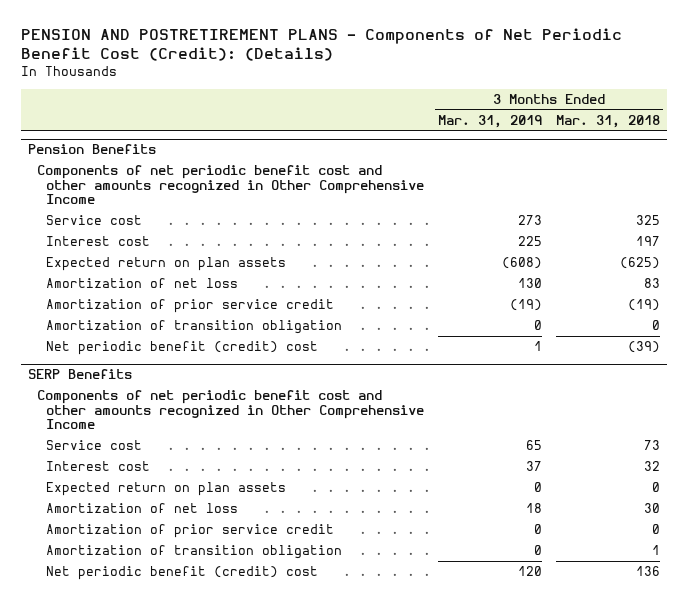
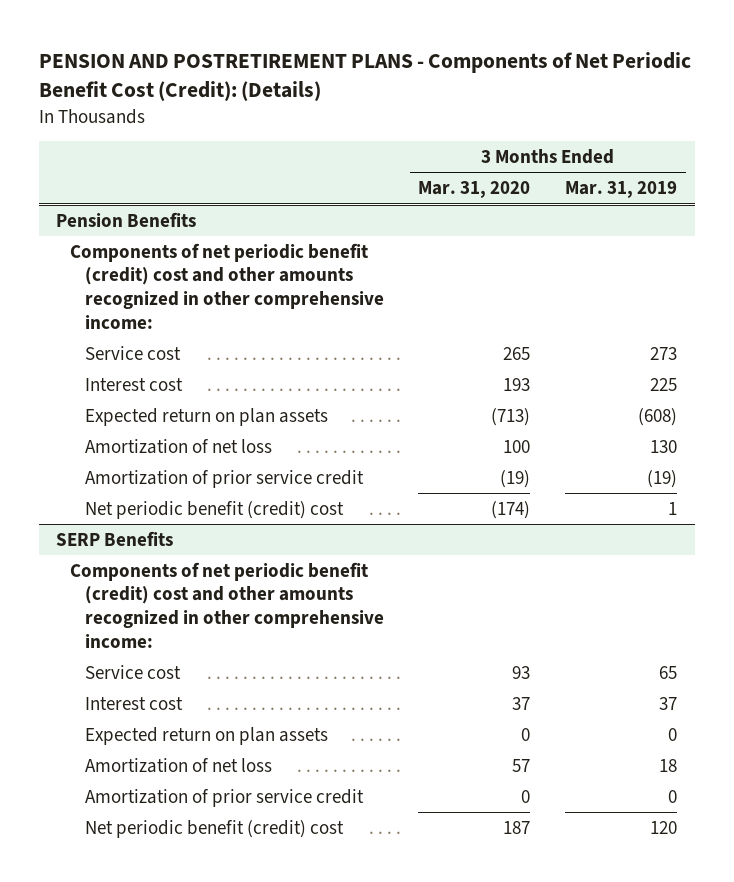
- | 3 Months Ended Mar. 31, 2019 | 3 Months Ended Mar. 31, 2018
+ | 3 Months Ended Mar. 31, 2020 | 3 Months Ended Mar. 31, 2019
@ Pension Benefits
- Components of net periodic benefit cost and other amounts recognized in Other Comprehensive Income
+ Components of net periodic benefit (credit) cost and other amounts recognized in other comprehensive income:
- Amortization of transition obligation | 0 | 0
@ SERP Benefits
- Components of net periodic benefit cost and other amounts recognized in Other Comprehensive Income
+ Components of net periodic benefit (credit) cost and other amounts recognized in other comprehensive income:
- Amortization of transition obligation | 0 | 1

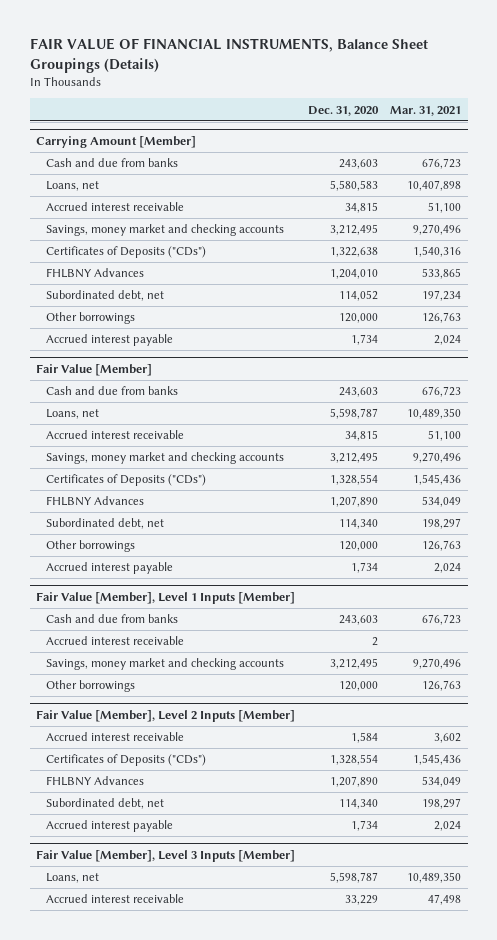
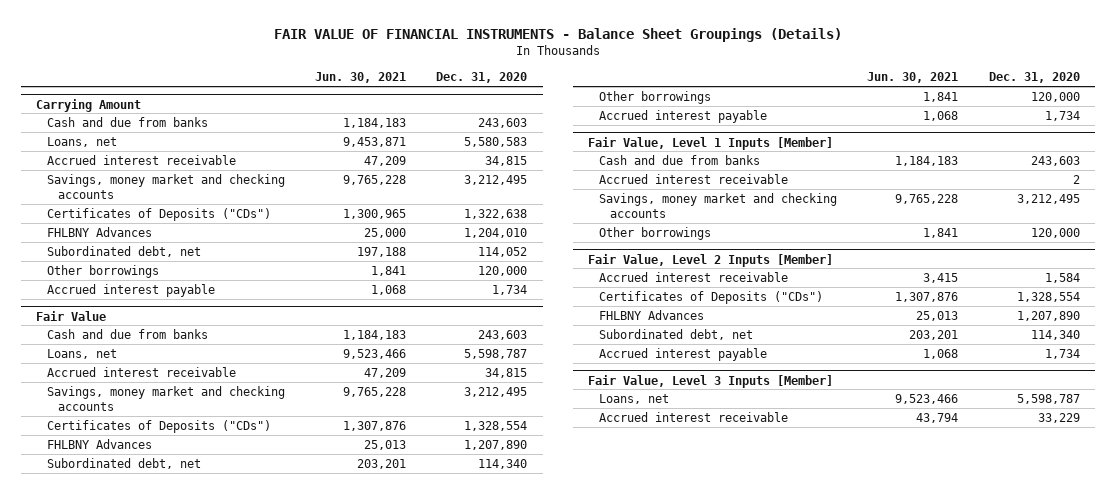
- FAIR VALUE OF FINANCIAL INSTRUMENTS, Balance Sheet Groupings (Details)
+ FAIR VALUE OF FINANCIAL INSTRUMENTS - Balance Sheet Groupings (Details)
- | Dec. 31, 2020 | Mar. 31, 2021
+ | Jun. 30, 2021 | Dec. 31, 2020
- Carrying Amount [Member]
+ Carrying Amount
- Fair Value [Member]
+ Fair Value
- Fair Value [Member], Level 1 Inputs [Member]
+ Fair Value, Level 1 Inputs [Member]
- Fair Value [Member], Level 2 Inputs [Member]
+ Fair Value, Level 2 Inputs [Member]
- Fair Value [Member], Level 3 Inputs [Member]
+ Fair Value, Level 3 Inputs [Member]

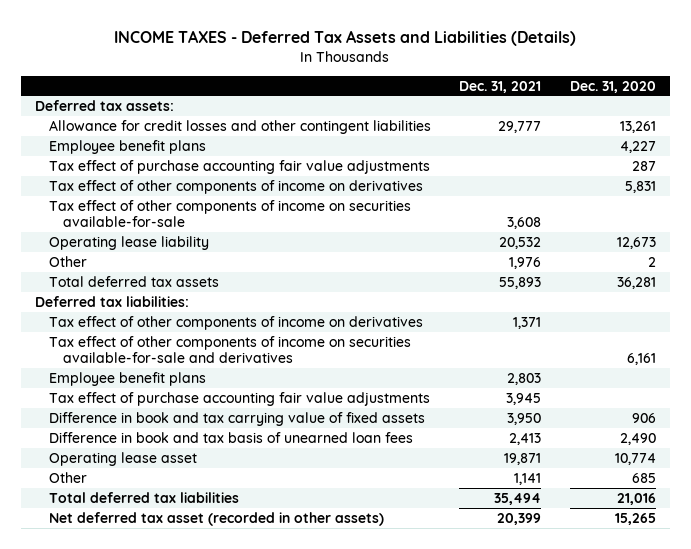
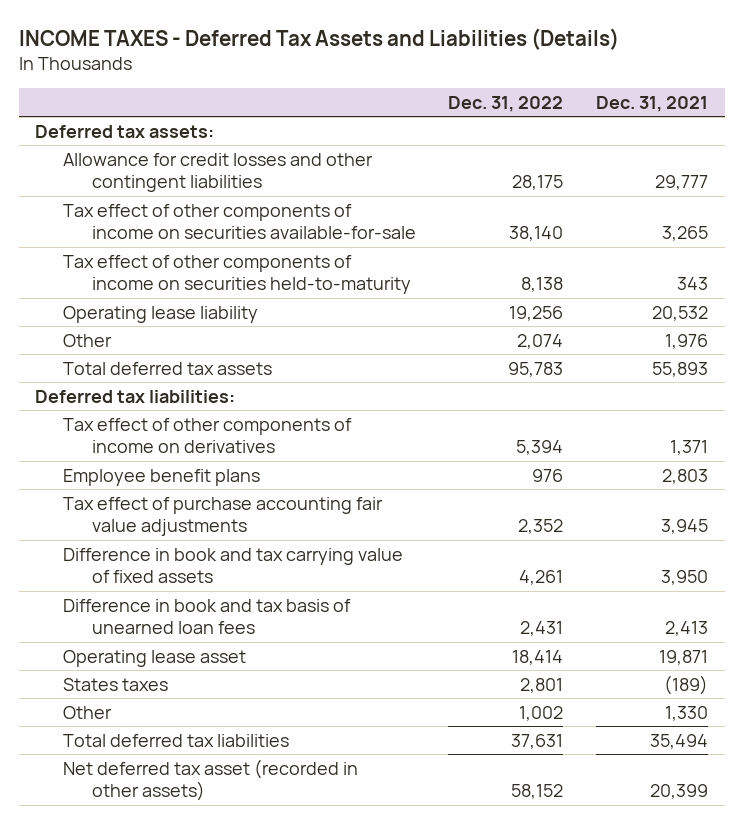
- | Dec. 31, 2021 | Dec. 31, 2020
+ | Dec. 31, 2022 | Dec. 31, 2021
- Employee benefit plans | | 4,227
- Tax effect of purchase accounting fair value adjustments | | 287
- Tax effect of other components of income on derivatives | | 5,831
- Tax effect of other components of income on securities available-for-sale | 3,608 |
+ Tax effect of other components of income on securities available-for-sale | 38,140 | 3,265
+ Tax effect of other components of income on securities held-to-maturity | 8,138 | 343
- Tax effect of other components of income on securities available-for-sale and derivatives | | 6,161
- Other | 1,141 | 685
+ States taxes | 2,801 | (189)
+ Other | 1,002 | 1,330

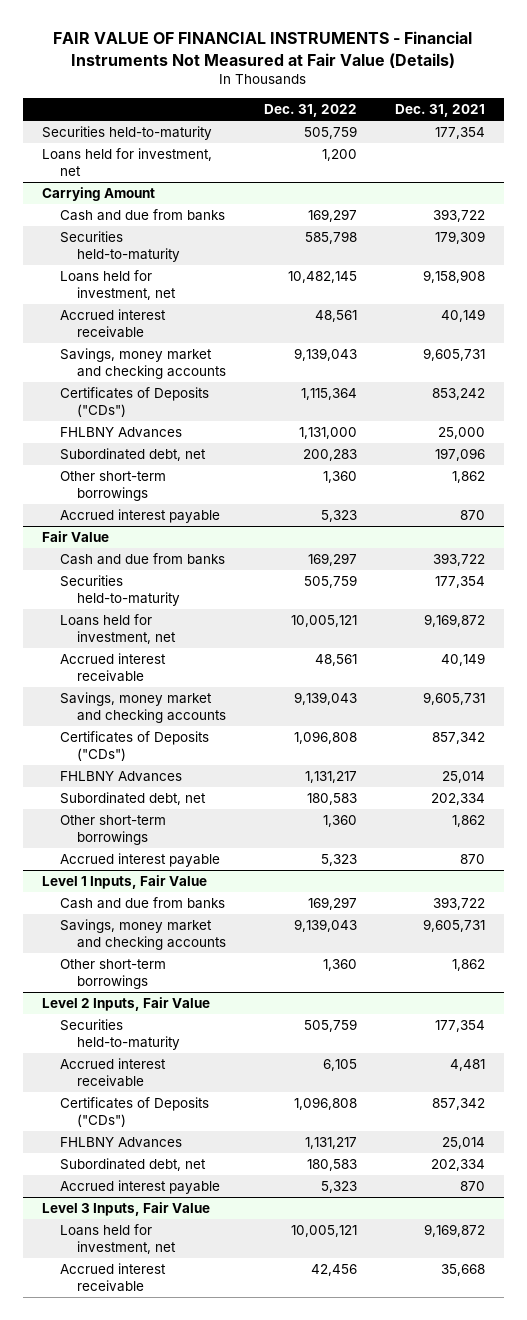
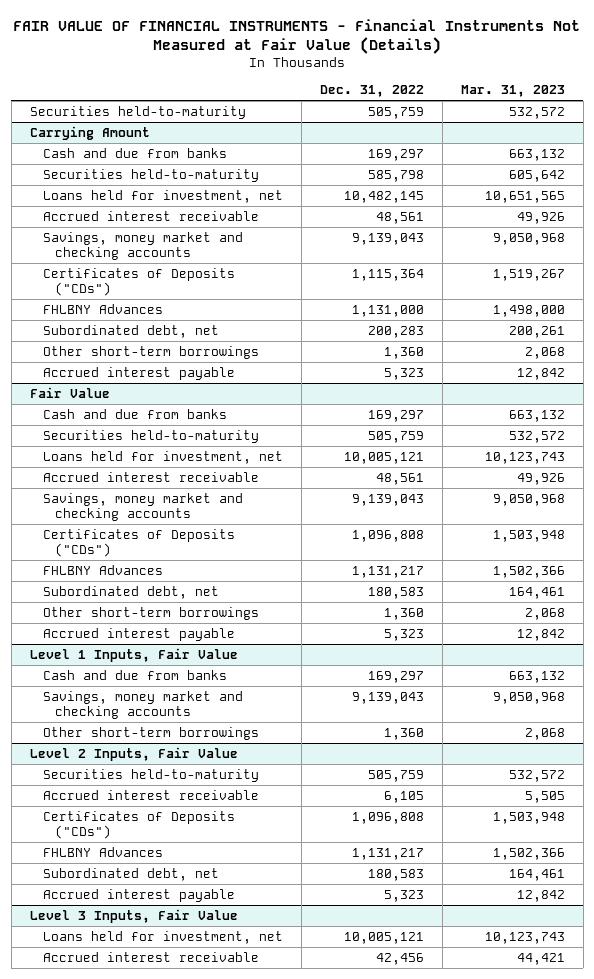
- | Dec. 31, 2022 | Dec. 31, 2021
+ | Dec. 31, 2022 | Mar. 31, 2023
- Loans held for investment, net | 1,200 |

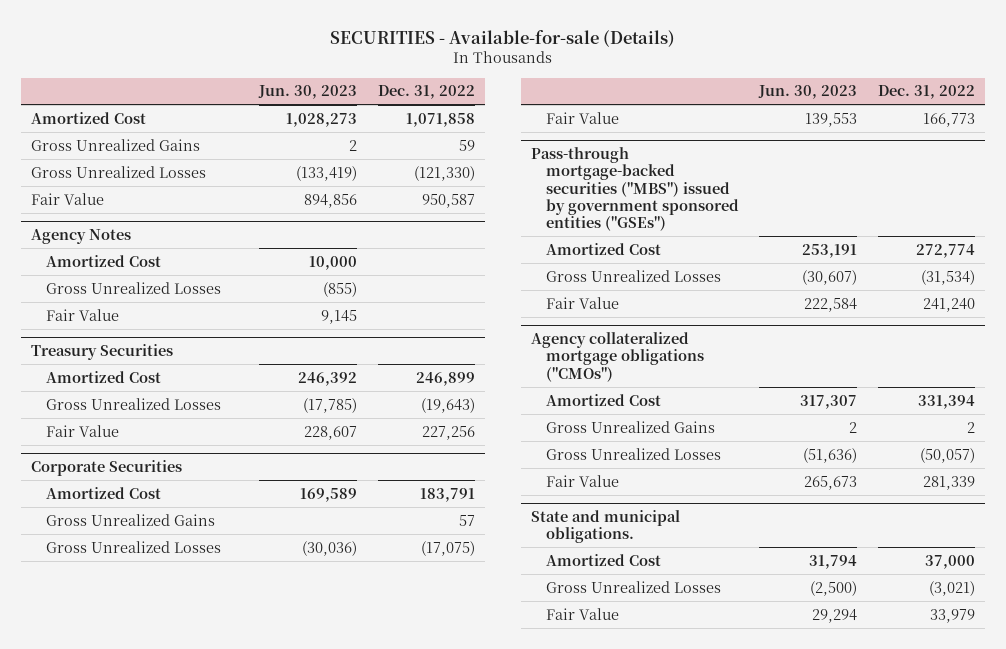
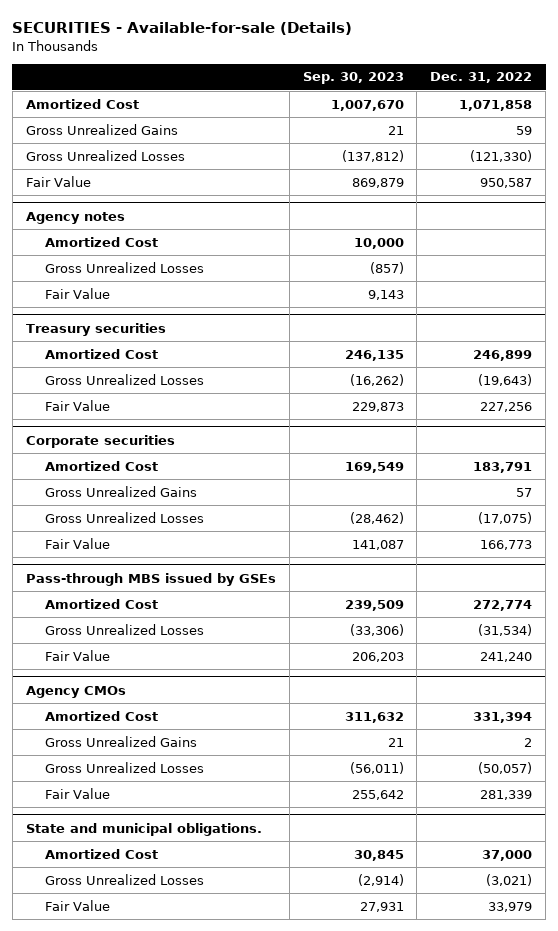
- | Jun. 30, 2023 | Dec. 31, 2022
+ | Sep. 30, 2023 | Dec. 31, 2022
- Agency Notes
+ Agency notes
- Treasury Securities
+ Treasury securities
- Corporate Securities
+ Corporate securities
- Pass-through mortgage-backed securities ("MBS") issued by government sponsored entities ("GSEs")
+ Pass-through MBS issued by GSEs
- Agency collateralized mortgage obligations ("CMOs")
+ Agency CMOs

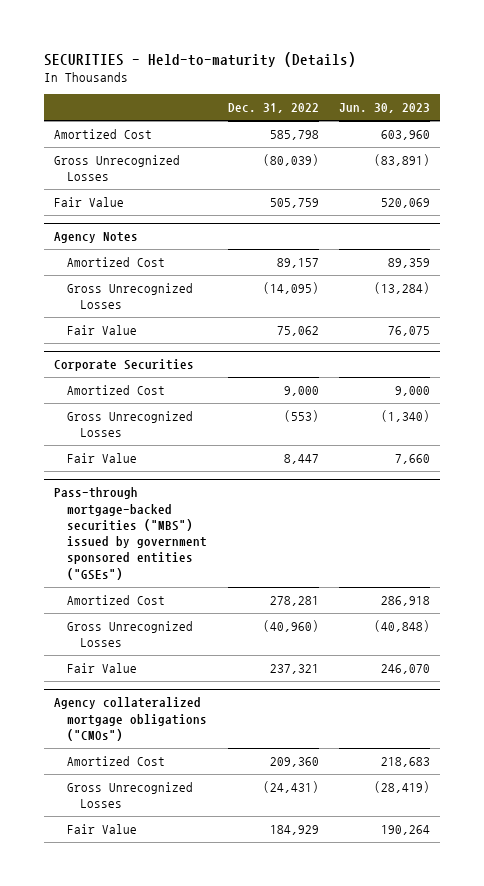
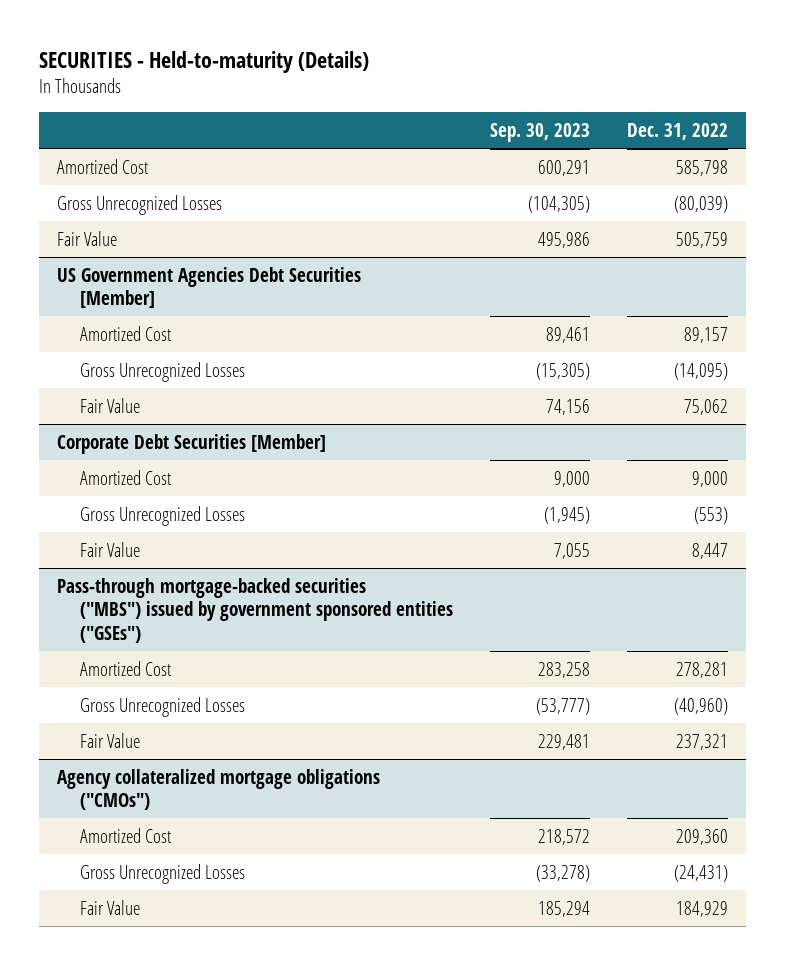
- | Dec. 31, 2022 | Jun. 30, 2023
+ | Sep. 30, 2023 | Dec. 31, 2022
- Agency Notes
+ US Government Agencies Debt Securities [Member]
- Corporate Securities
+ Corporate Debt Securities [Member]

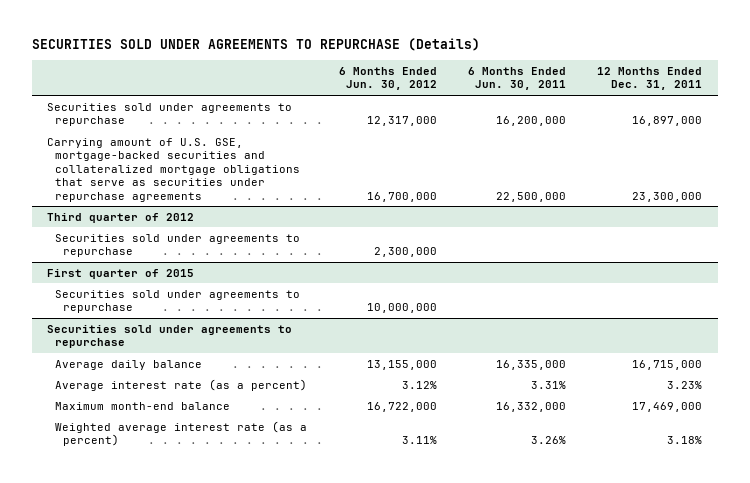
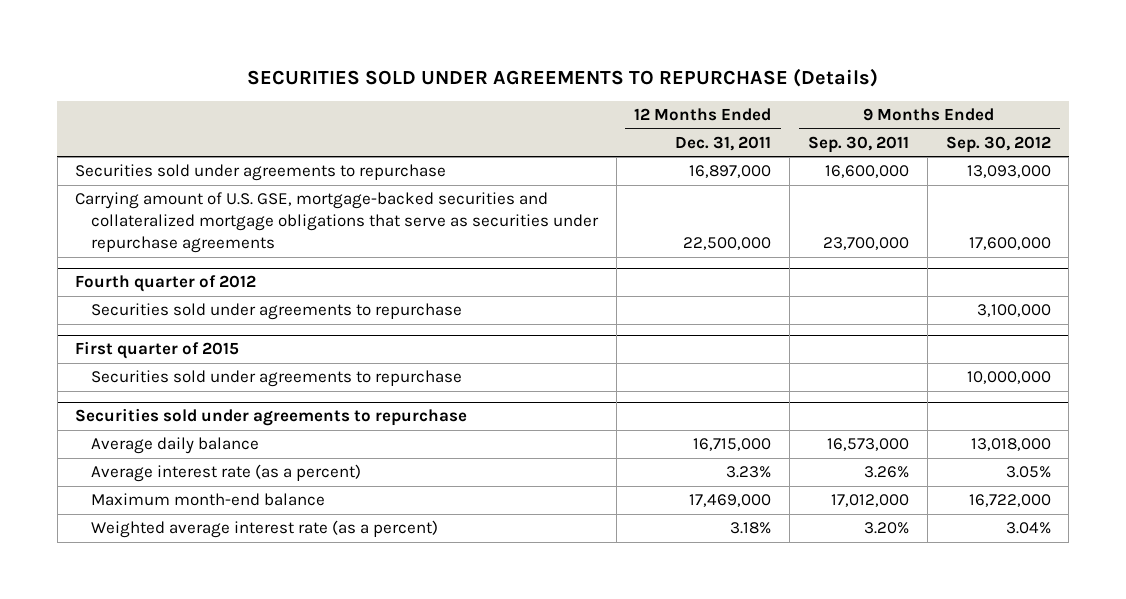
- | 6 Months Ended Jun. 30, 2012 | 6 Months Ended Jun. 30, 2011 | 12 Months Ended Dec. 31, 2011
+ | 12 Months Ended Dec. 31, 2011 | 9 Months Ended Sep. 30, 2011 | 9 Months Ended Sep. 30, 2012
- Carrying amount of U.S. GSE, mortgage-backed securities and collateralized mortgage obligations that serve as securities under repurchase agreements | 16,700,000 | 22,500,000 | 23,300,000
- Third quarter of 2012
+ Carrying amount of U.S. GSE, mortgage-backed securities and collateralized mortgage obligations that serve as securities under repurchase agreements | 22,500,000 | 23,700,000 | 17,600,000
+ Fourth quarter of 2012

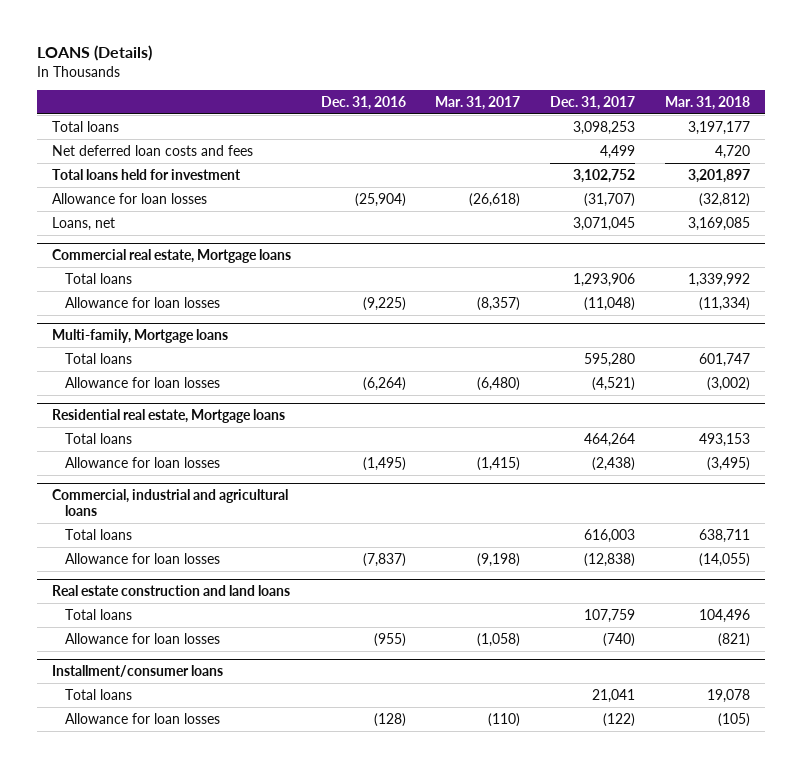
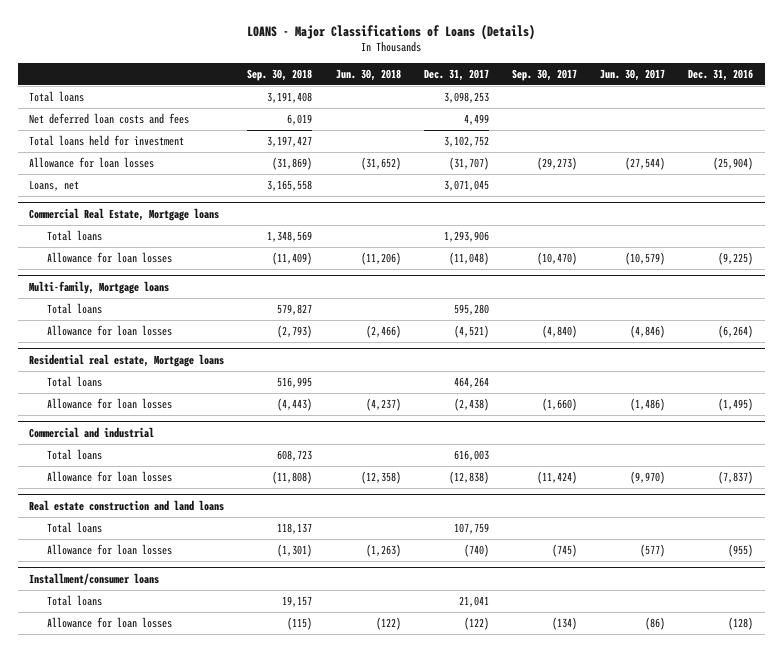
- LOANS (Details)
+ LOANS - Major Classifications of Loans (Details)
- | Dec. 31, 2016 | Mar. 31, 2017 | Dec. 31, 2017 | Mar. 31, 2018
+ | Sep. 30, 2018 | Jun. 30, 2018 | Dec. 31, 2017 | Sep. 30, 2017 | Jun. 30, 2017 | Dec. 31, 2016
- Commercial real estate, Mortgage loans
+ Commercial Real Estate, Mortgage loans
- Commercial, industrial and agricultural loans
+ Commercial and industrial

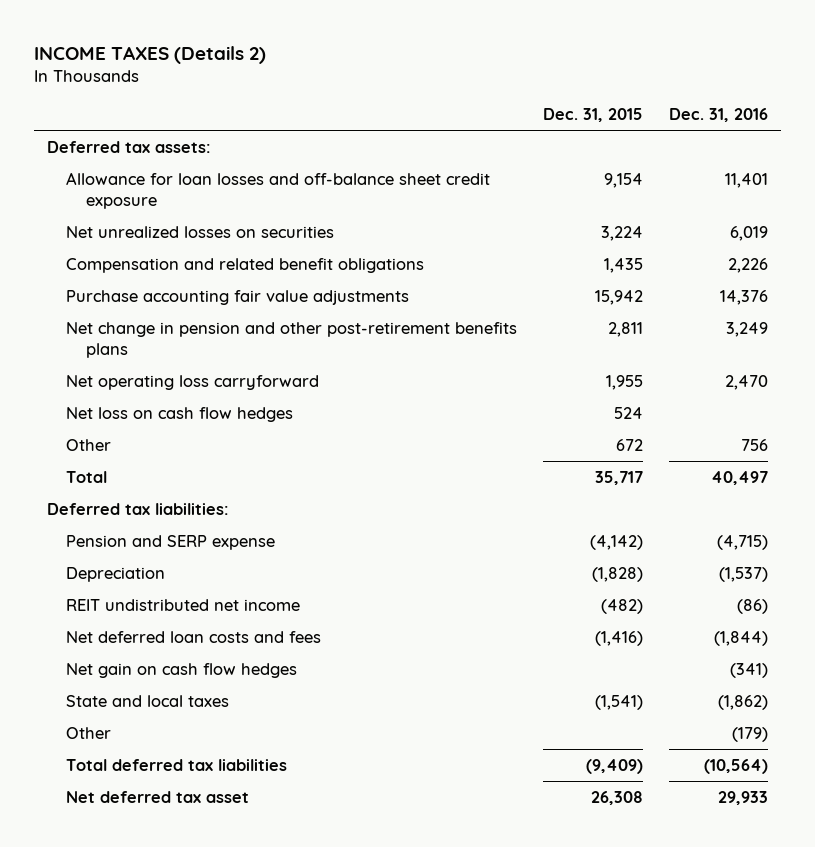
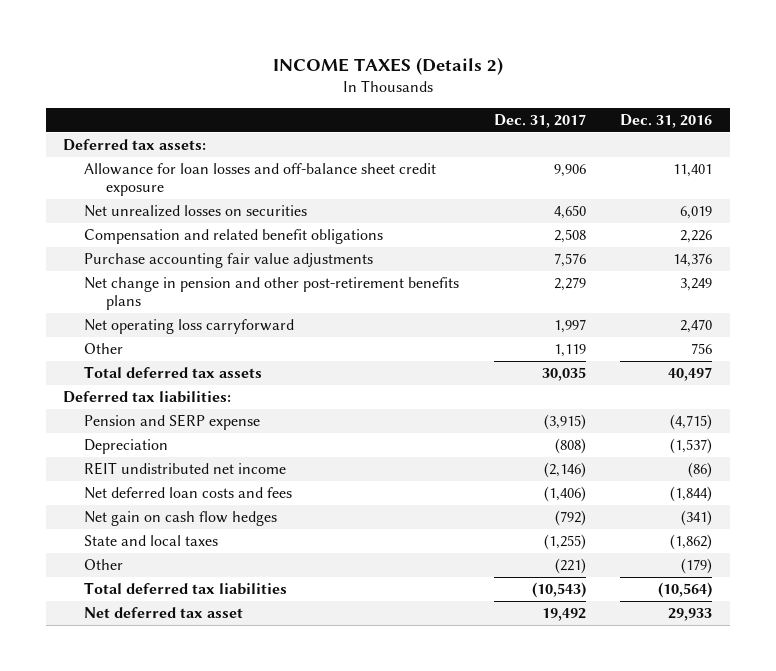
- | Dec. 31, 2015 | Dec. 31, 2016
+ | Dec. 31, 2017 | Dec. 31, 2016
- Net loss on cash flow hedges | 524 |
- Total | 35,717 | 40,497
+ Total deferred tax assets | 30,035 | 40,497

